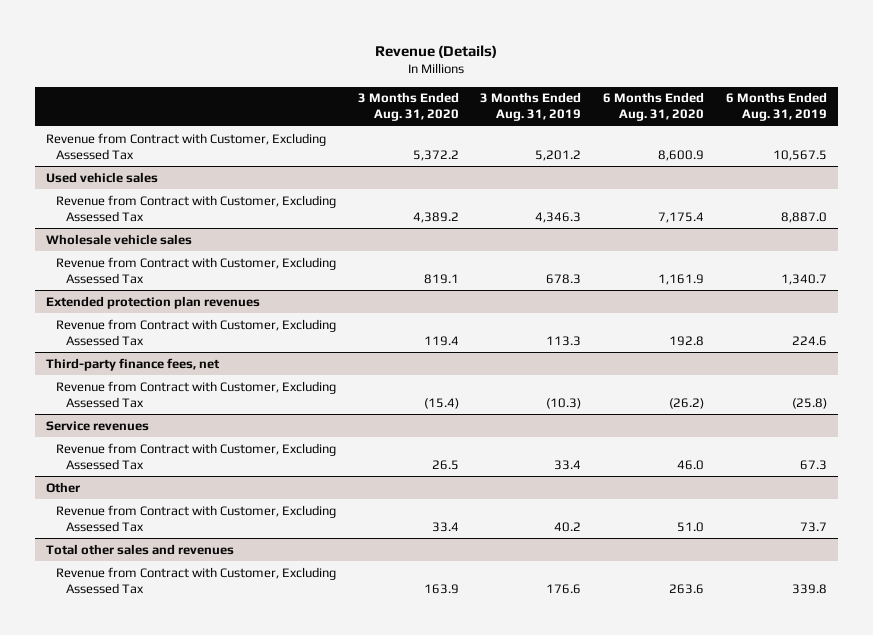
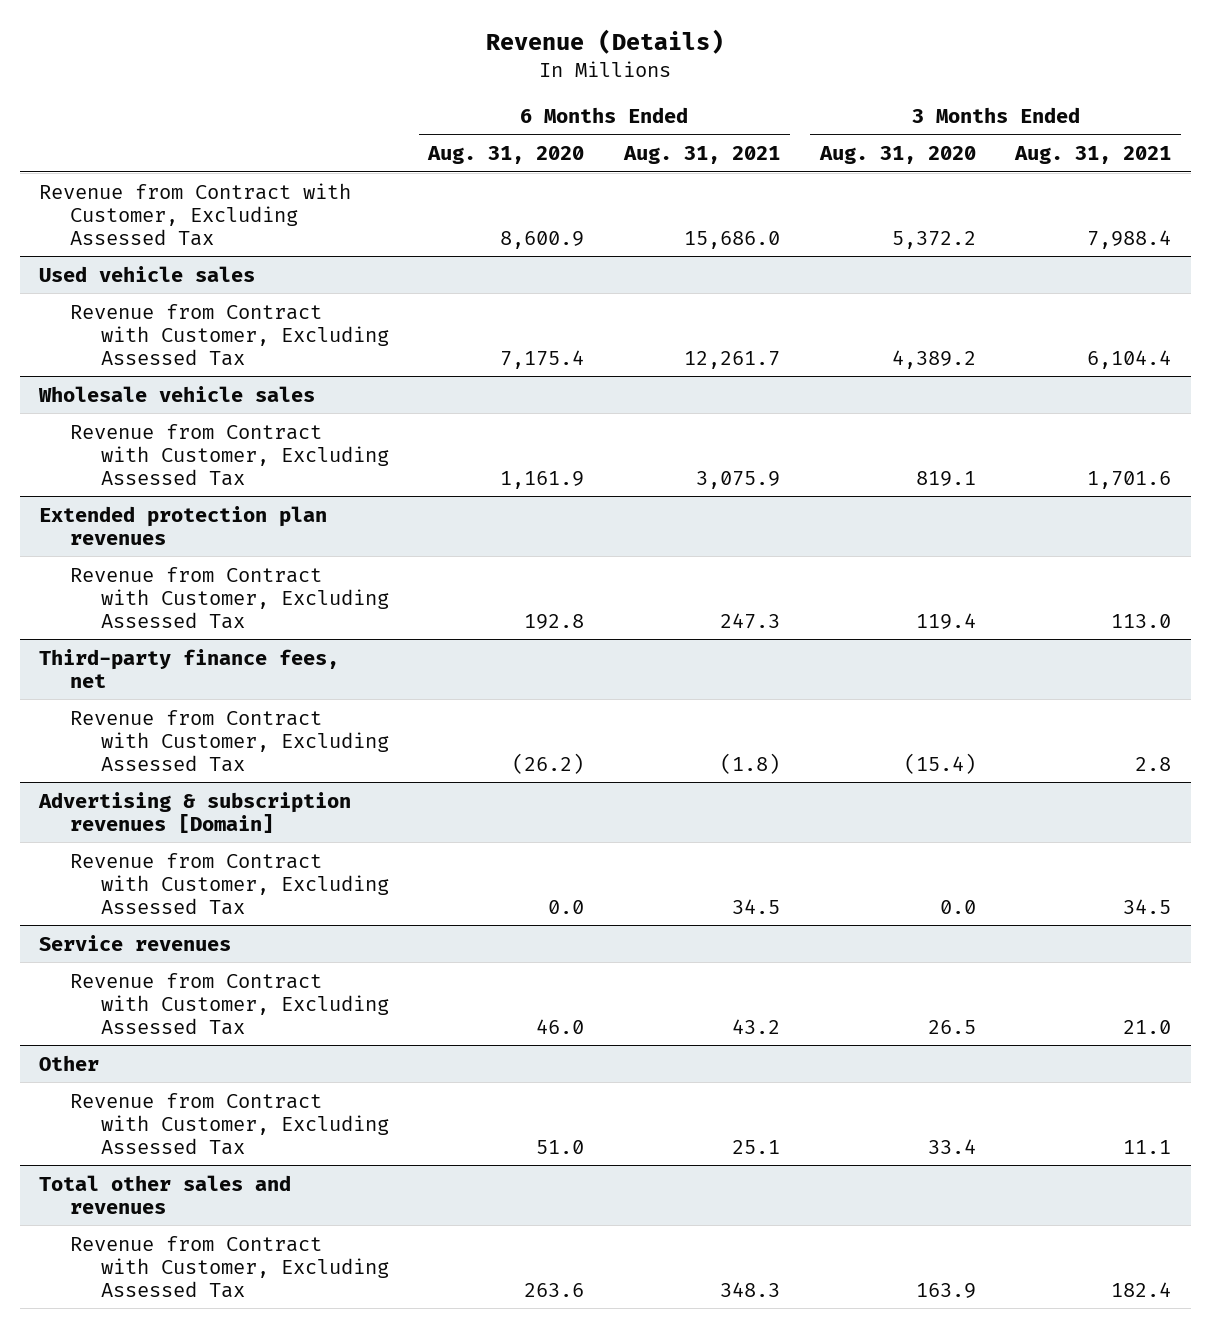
- | 3 Months Ended Aug. 31, 2020 | 3 Months Ended Aug. 31, 2019 | 6 Months Ended Aug. 31, 2020 | 6 Months Ended Aug. 31, 2019
+ | 6 Months Ended Aug. 31, 2020 | 6 Months Ended Aug. 31, 2021 | 3 Months Ended Aug. 31, 2020 | 3 Months Ended Aug. 31, 2021
+ Advertising & subscription revenues [Domain]
+ Revenue from Contract with Customer, Excluding Assessed Tax | 0.0 | 34.5 | 0.0 | 34.5

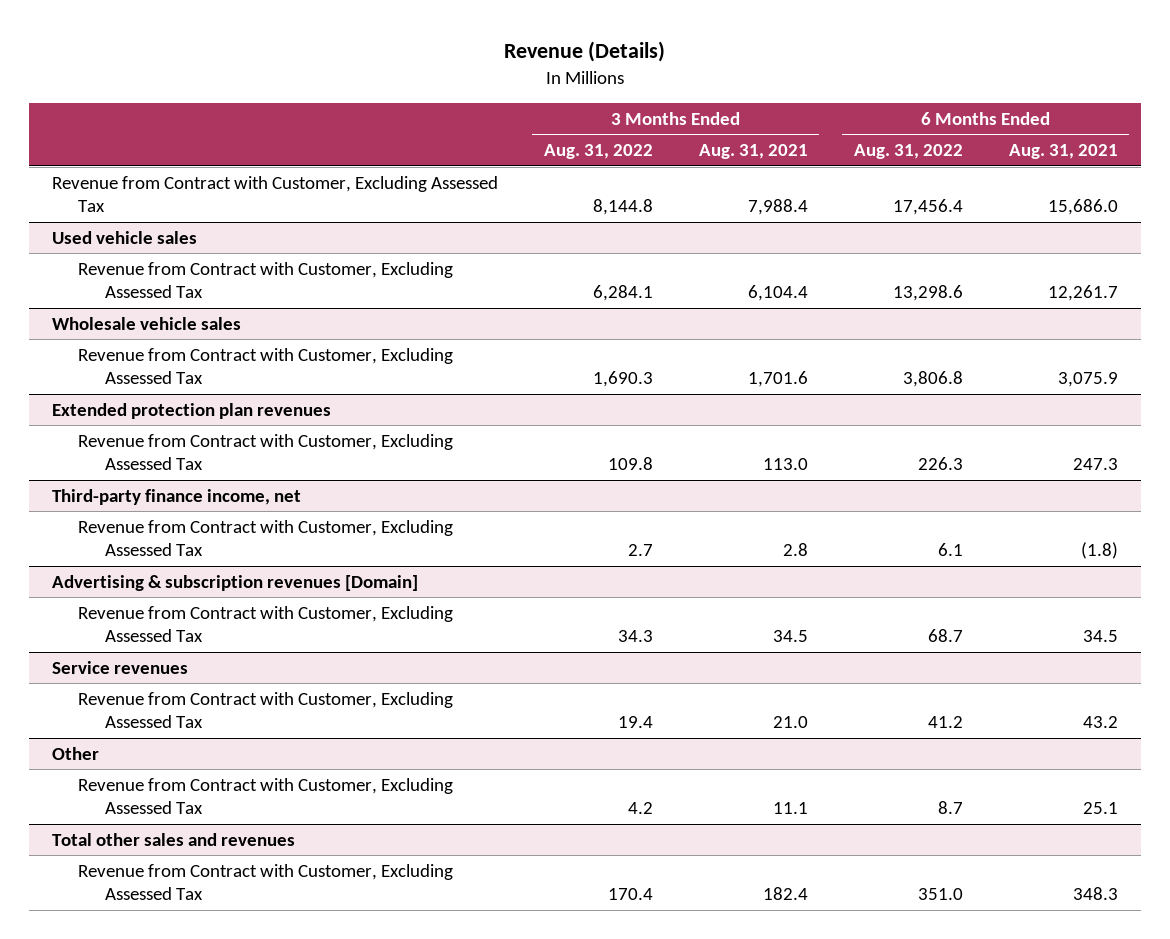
- | 6 Months Ended Aug. 31, 2020 | 6 Months Ended Aug. 31, 2021 | 3 Months Ended Aug. 31, 2020 | 3 Months Ended Aug. 31, 2021
+ | 3 Months Ended Aug. 31, 2022 | 3 Months Ended Aug. 31, 2021 | 6 Months Ended Aug. 31, 2022 | 6 Months Ended Aug. 31, 2021
- Third-party finance fees, net
+ Third-party finance income, net

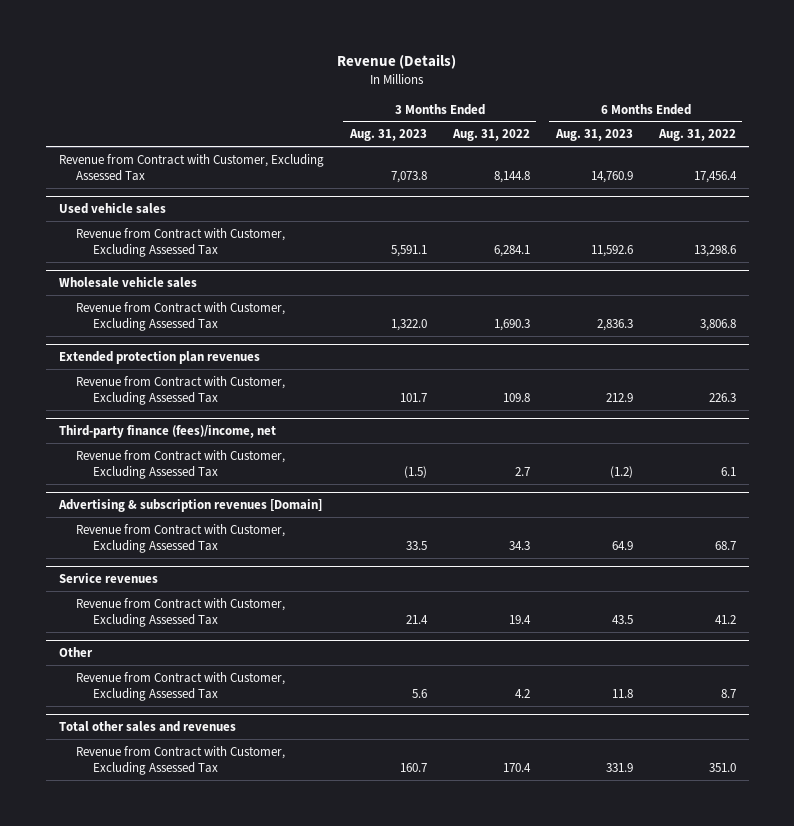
- | 3 Months Ended Aug. 31, 2022 | 3 Months Ended Aug. 31, 2021 | 6 Months Ended Aug. 31, 2022 | 6 Months Ended Aug. 31, 2021
+ | 3 Months Ended Aug. 31, 2023 | 3 Months Ended Aug. 31, 2022 | 6 Months Ended Aug. 31, 2023 | 6 Months Ended Aug. 31, 2022
- Third-party finance income, net
+ Third-party finance (fees)/income, net

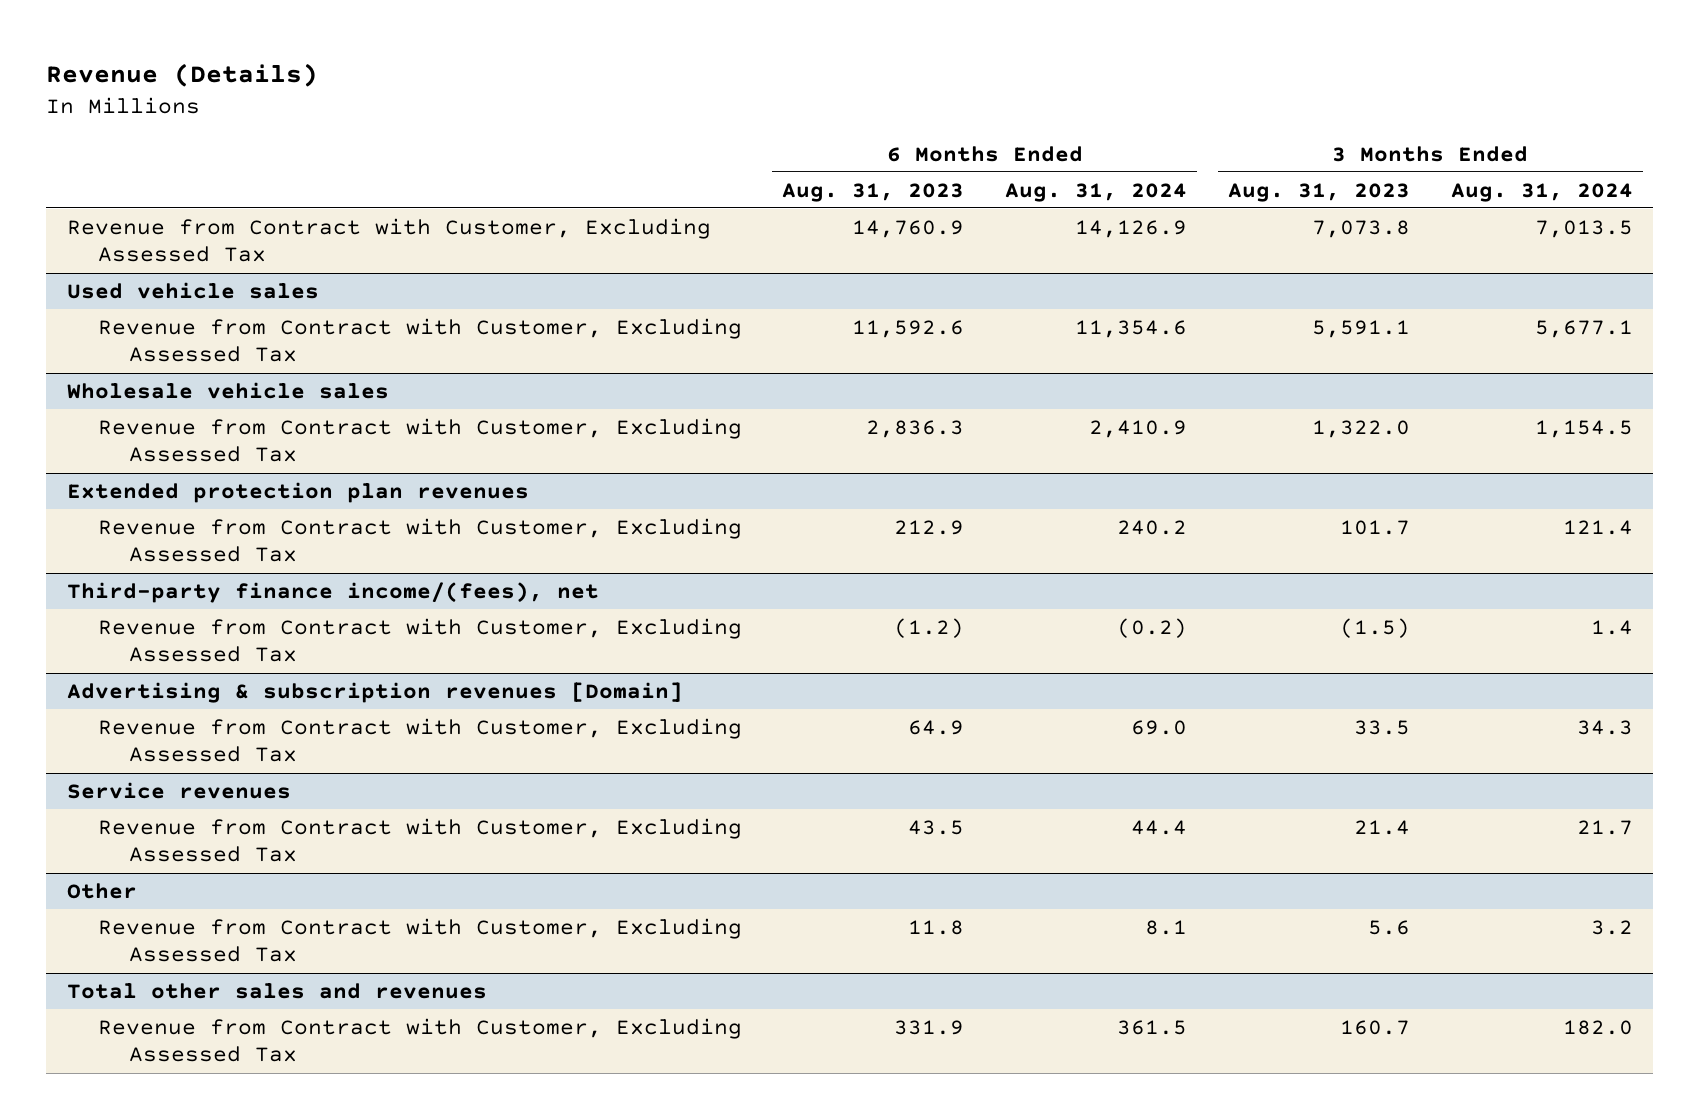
- | 3 Months Ended Aug. 31, 2023 | 3 Months Ended Aug. 31, 2022 | 6 Months Ended Aug. 31, 2023 | 6 Months Ended Aug. 31, 2022
+ | 6 Months Ended Aug. 31, 2023 | 6 Months Ended Aug. 31, 2024 | 3 Months Ended Aug. 31, 2023 | 3 Months Ended Aug. 31, 2024
- Third-party finance (fees)/income, net
+ Third-party finance income/(fees), net

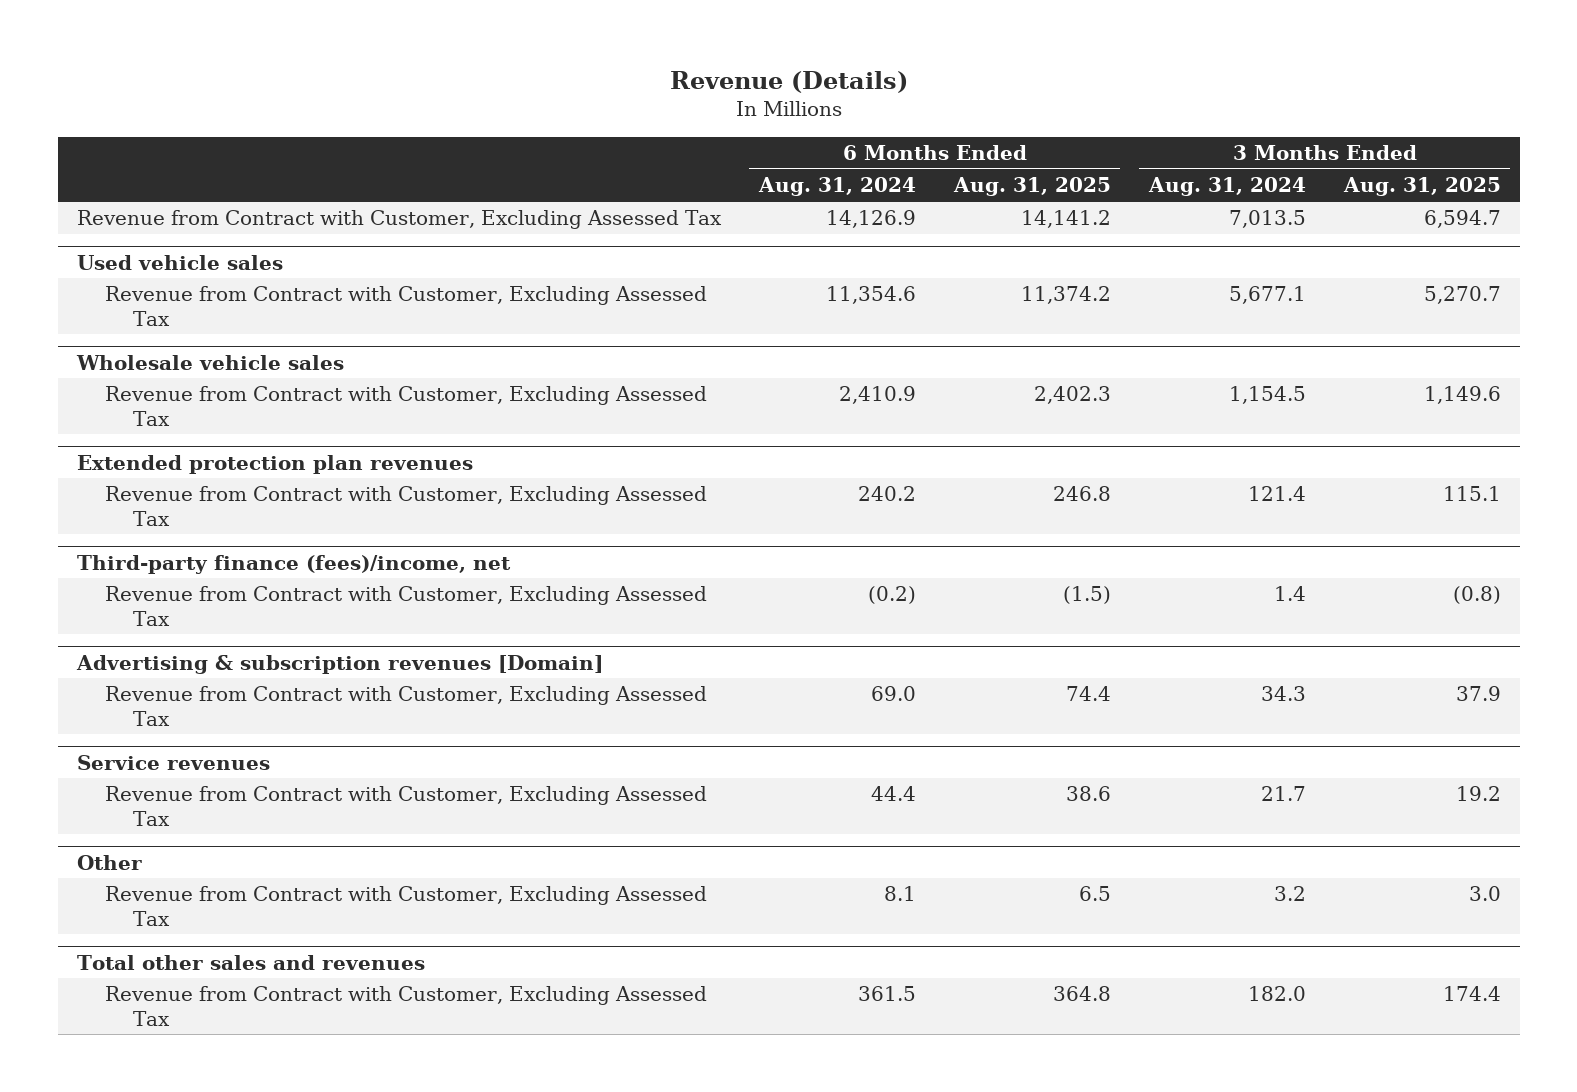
- | 6 Months Ended Aug. 31, 2023 | 6 Months Ended Aug. 31, 2024 | 3 Months Ended Aug. 31, 2023 | 3 Months Ended Aug. 31, 2024
+ | 6 Months Ended Aug. 31, 2024 | 6 Months Ended Aug. 31, 2025 | 3 Months Ended Aug. 31, 2024 | 3 Months Ended Aug. 31, 2025
- Third-party finance income/(fees), net
+ Third-party finance (fees)/income, net

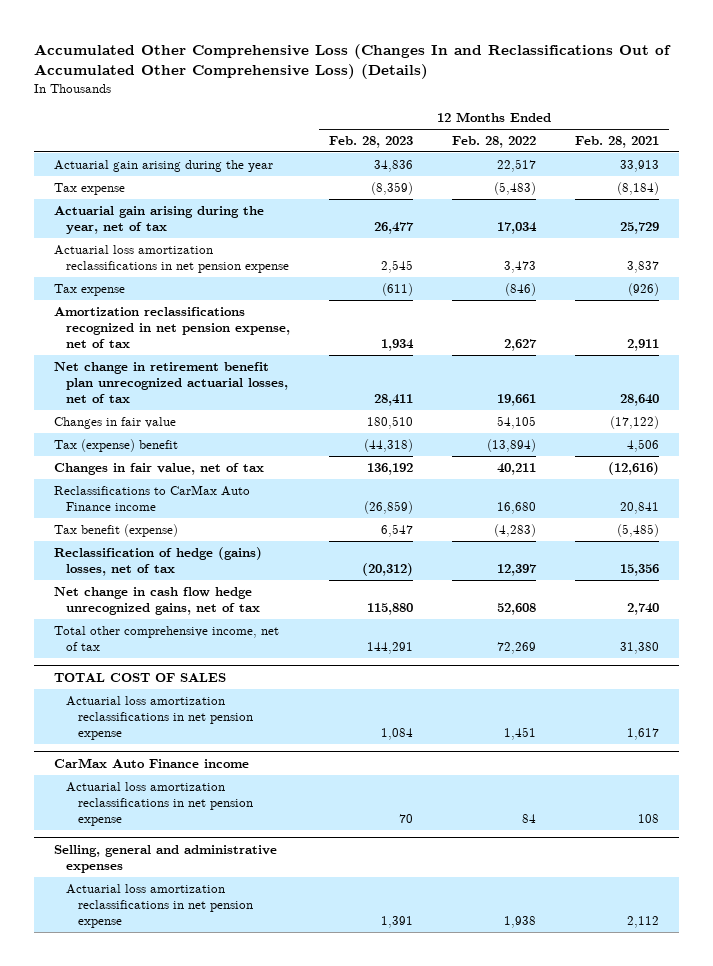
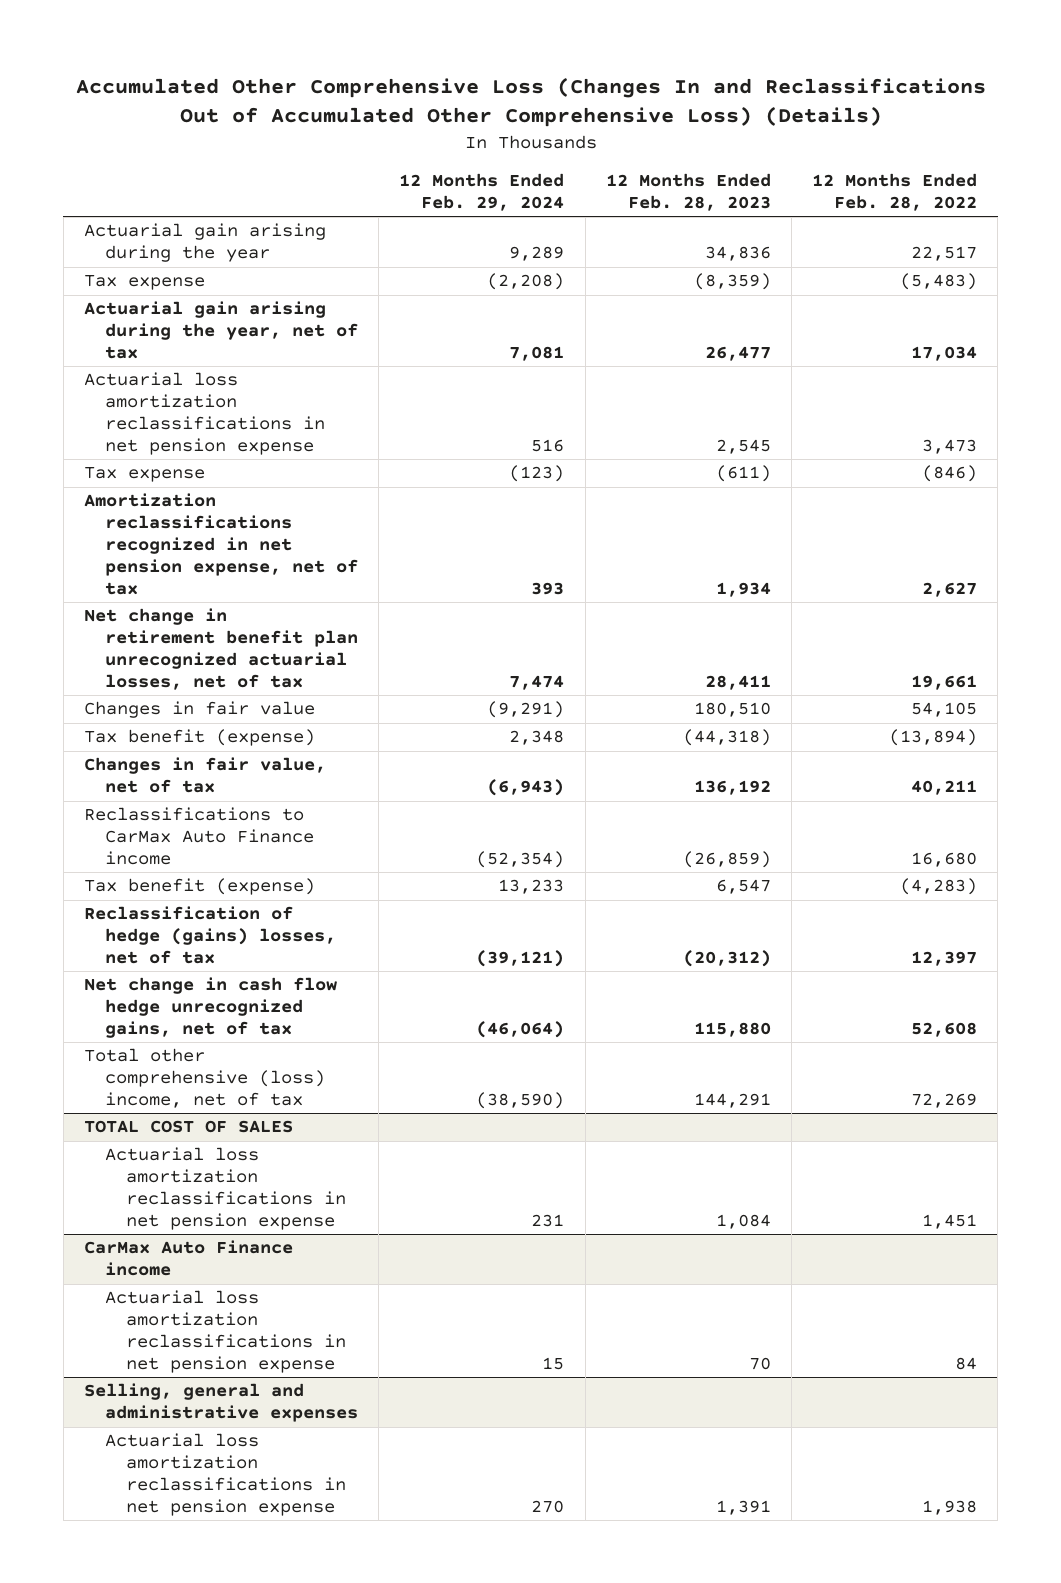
- | 12 Months Ended Feb. 28, 2023 | 12 Months Ended Feb. 28, 2022 | 12 Months Ended Feb. 28, 2021
+ | 12 Months Ended Feb. 29, 2024 | 12 Months Ended Feb. 28, 2023 | 12 Months Ended Feb. 28, 2022
- Tax (expense) benefit | (44,318) | (13,894) | 4,506
+ Tax benefit (expense) | 2,348 | (44,318) | (13,894)
- Total other comprehensive income, net of tax | 144,291 | 72,269 | 31,380
+ Total other comprehensive (loss) income, net of tax | (38,590) | 144,291 | 72,269

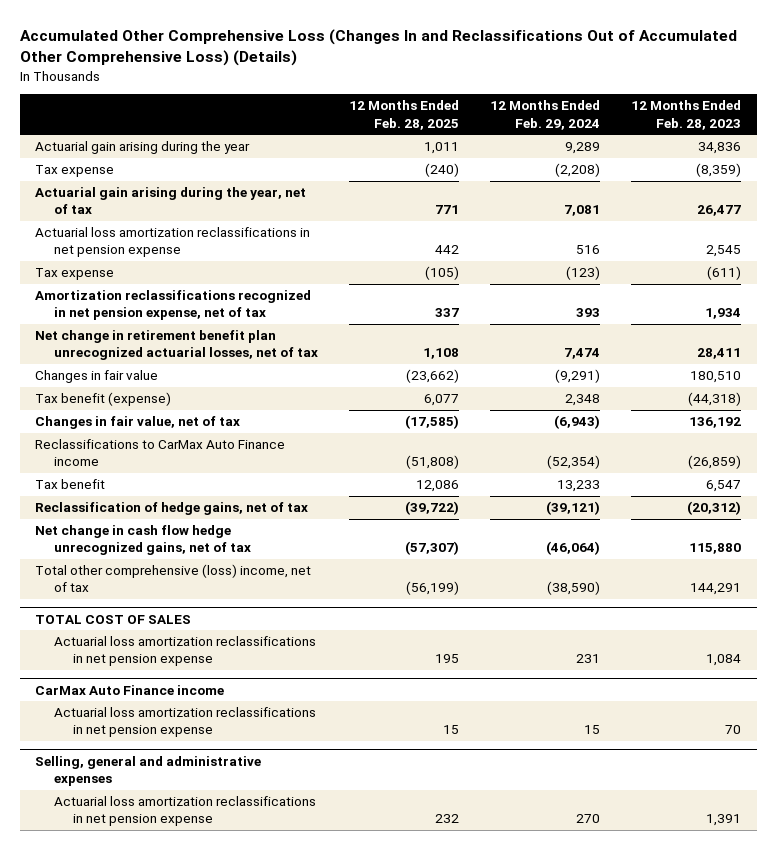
- | 12 Months Ended Feb. 29, 2024 | 12 Months Ended Feb. 28, 2023 | 12 Months Ended Feb. 28, 2022
+ | 12 Months Ended Feb. 28, 2025 | 12 Months Ended Feb. 29, 2024 | 12 Months Ended Feb. 28, 2023
- Tax benefit (expense) | 13,233 | 6,547 | (4,283)
- Reclassification of hedge (gains) losses, net of tax | (39,121) | (20,312) | 12,397
+ Tax benefit | 12,086 | 13,233 | 6,547
+ Reclassification of hedge gains, net of tax | (39,722) | (39,121) | (20,312)

